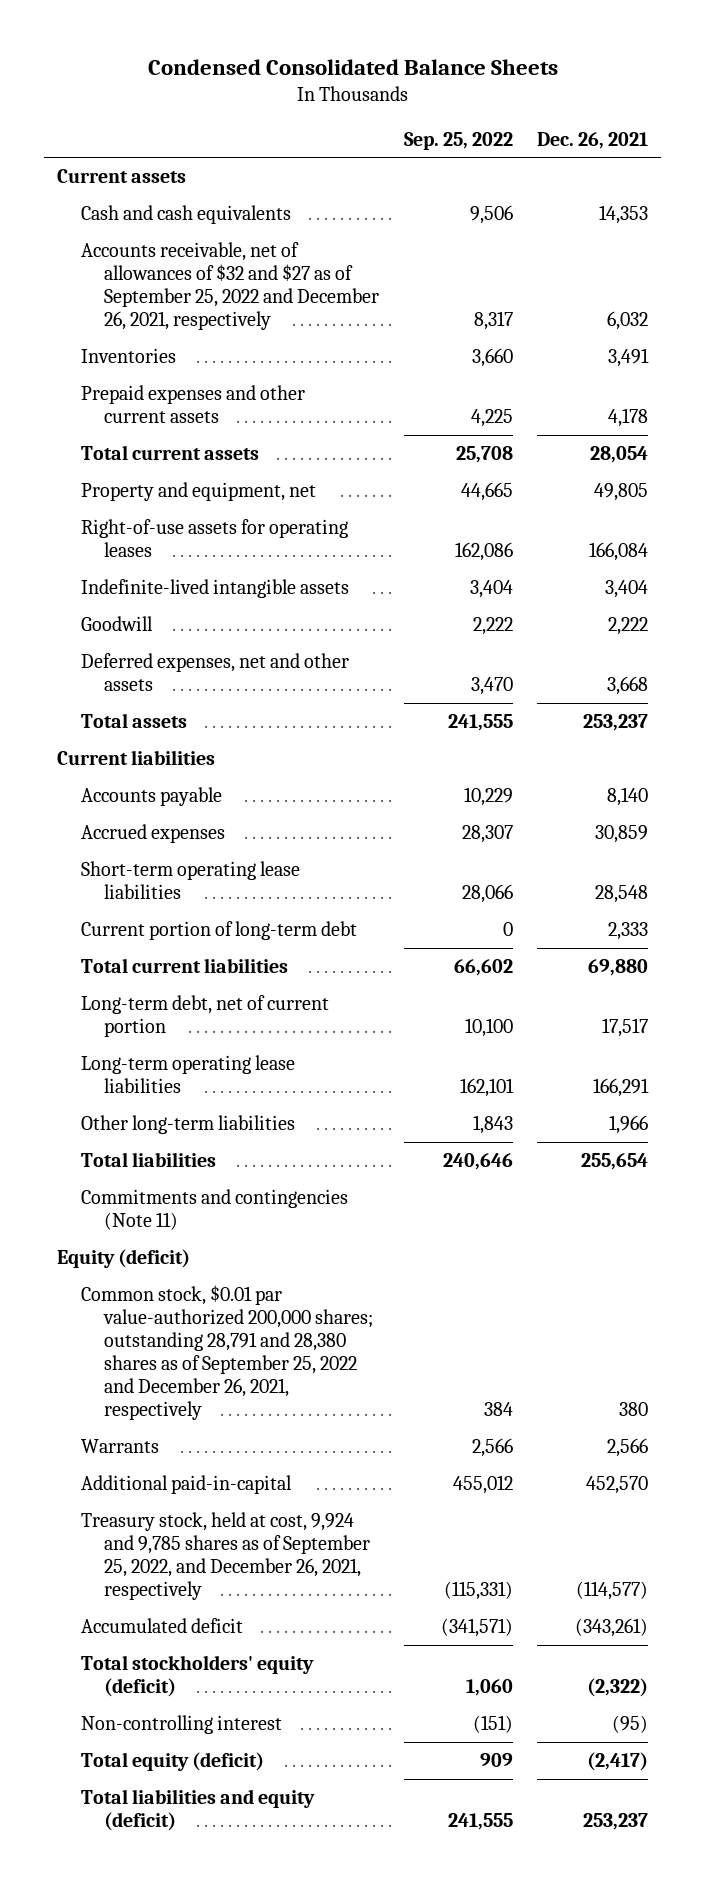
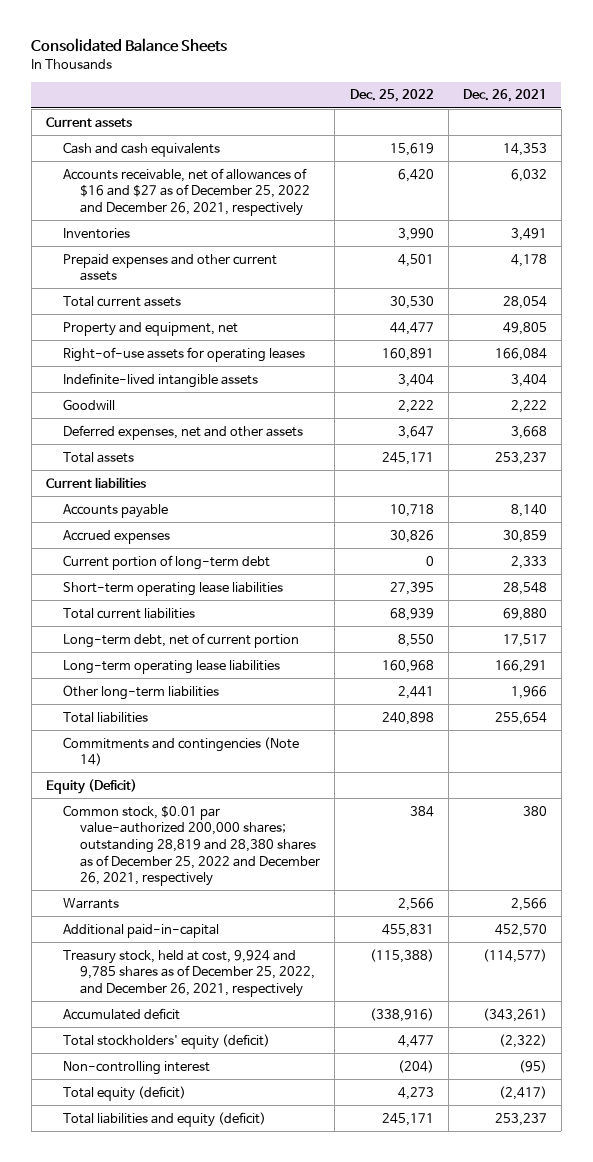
- Condensed Consolidated Balance Sheets
+ Consolidated Balance Sheets
- | Sep. 25, 2022 | Dec. 26, 2021
+ | Dec. 25, 2022 | Dec. 26, 2021
- Accounts receivable, net of allowances of $32 and $27 as of September 25, 2022 and December 26, 2021, respectively | 8,317 | 6,032
+ Accounts receivable, net of allowances of $16 and $27 as of December 25, 2022 and December 26, 2021, respectively | 6,420 | 6,032
moved down: Short-term operating lease liabilities | 27,395 | 28,548
- Commitments and contingencies (Note 11)
- Equity (deficit)
- Common stock, $0.01 par value-authorized 200,000 shares; outstanding 28,791 and 28,380 shares as of September 25, 2022 and December 26, 2021, respectively | 384 | 380
+ Commitments and contingencies (Note 14)
+ Equity (Deficit)
+ Common stock, $0.01 par value-authorized 200,000 shares; outstanding 28,819 and 28,380 shares as of December 25, 2022 and December 26, 2021, respectively | 384 | 380
- Treasury stock, held at cost, 9,924 and 9,785 shares as of September 25, 2022, and December 26, 2021, respectively | (115,331) | (114,577)
+ Treasury stock, held at cost, 9,924 and 9,785 shares as of December 25, 2022, and December 26, 2021, respectively | (115,388) | (114,577)

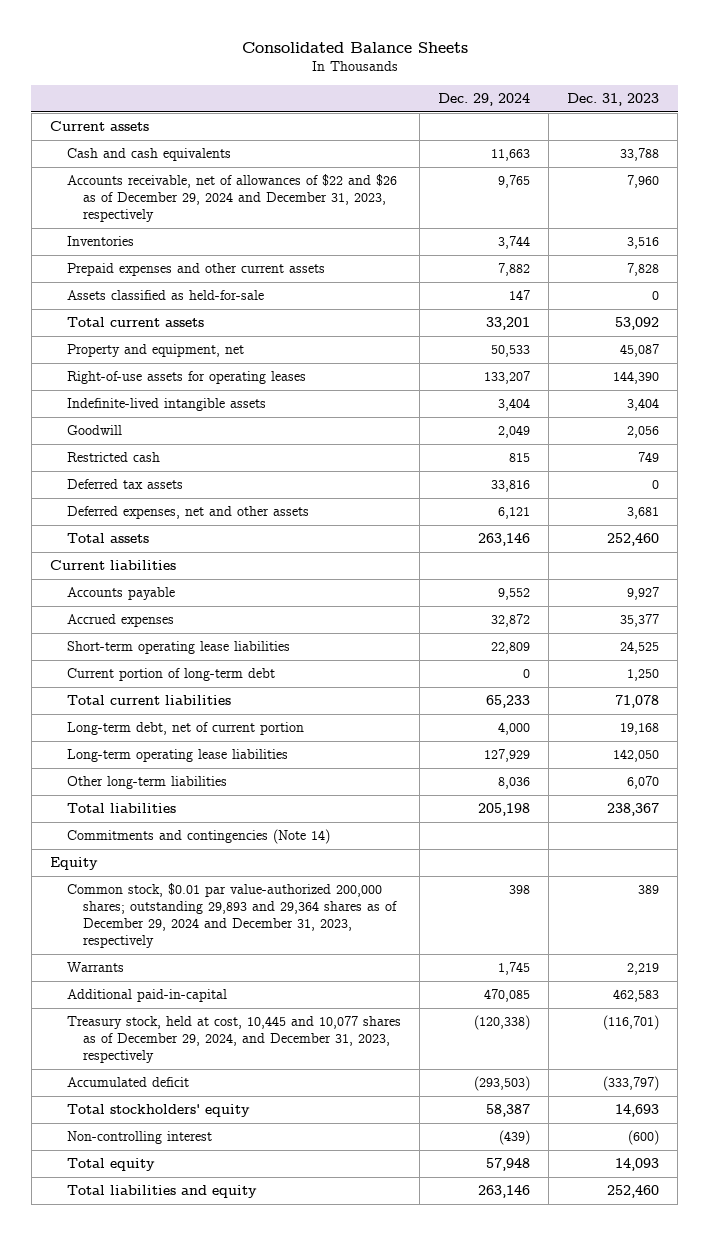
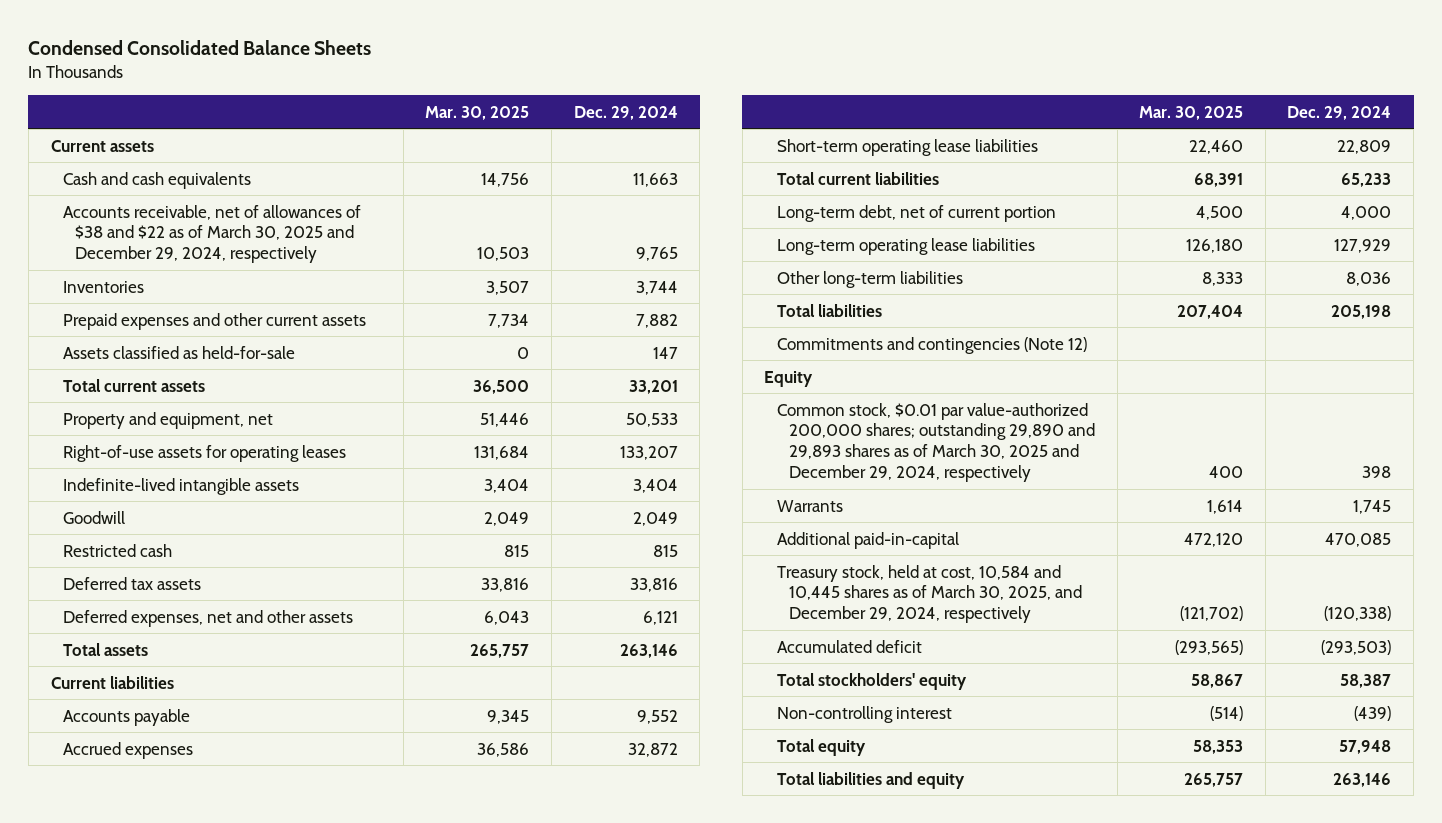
- Consolidated Balance Sheets
+ Condensed Consolidated Balance Sheets
- | Dec. 29, 2024 | Dec. 31, 2023
+ | Mar. 30, 2025 | Dec. 29, 2024
- Accounts receivable, net of allowances of $22 and $26 as of December 29, 2024 and December 31, 2023, respectively | 9,765 | 7,960
+ Accounts receivable, net of allowances of $38 and $22 as of March 30, 2025 and December 29, 2024, respectively | 10,503 | 9,765
- Current portion of long-term debt | 0 | 1,250
- Commitments and contingencies (Note 14)
+ Commitments and contingencies (Note 12)
- Common stock, $0.01 par value-authorized 200,000 shares; outstanding 29,893 and 29,364 shares as of December 29, 2024 and December 31, 2023, respectively | 398 | 389
+ Common stock, $0.01 par value-authorized 200,000 shares; outstanding 29,890 and 29,893 shares as of March 30, 2025 and December 29, 2024, respectively | 400 | 398
- Treasury stock, held at cost, 10,445 and 10,077 shares as of December 29, 2024, and December 31, 2023, respectively | (120,338) | (116,701)
+ Treasury stock, held at cost, 10,584 and 10,445 shares as of March 30, 2025, and December 29, 2024, respectively | (121,702) | (120,338)

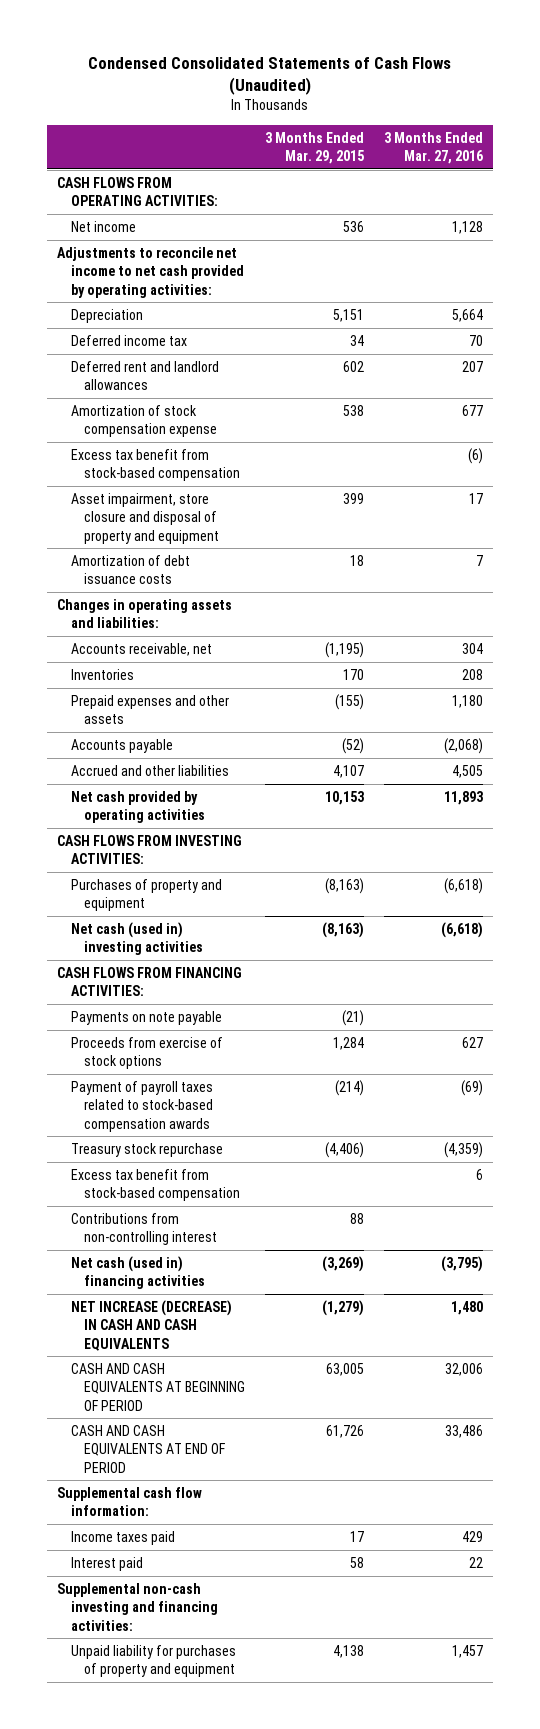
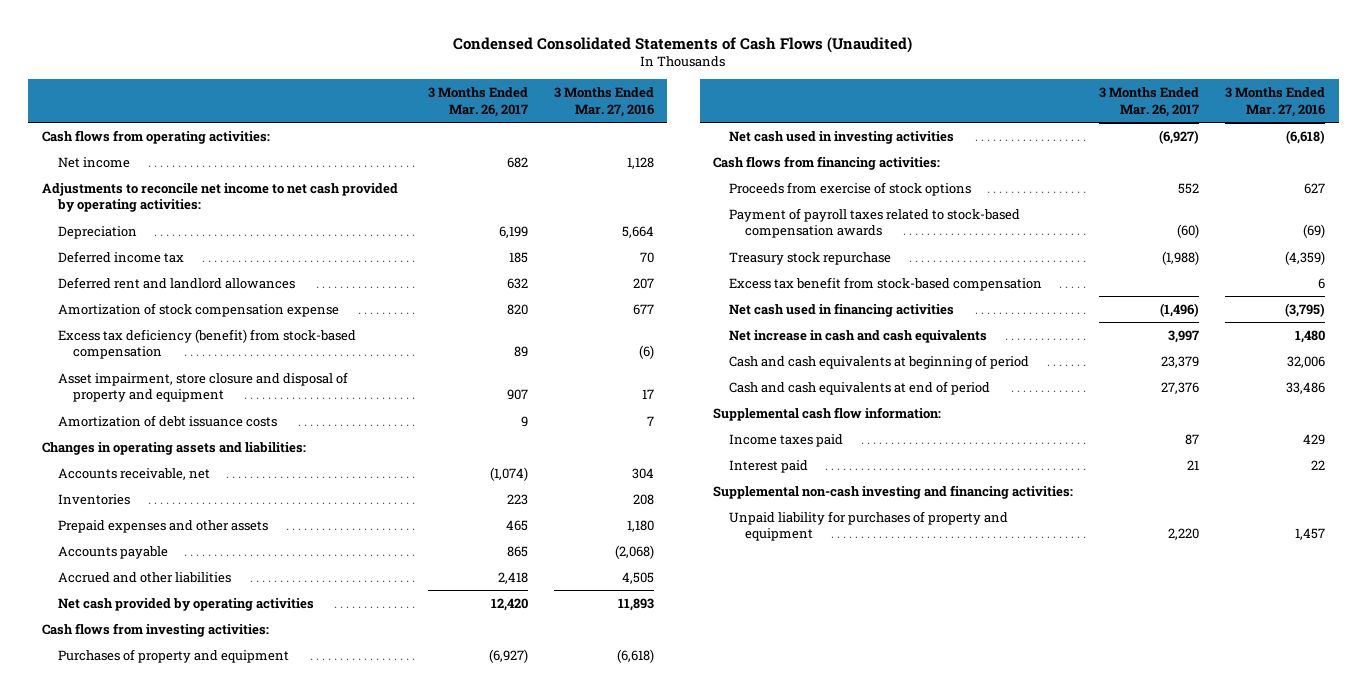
- | 3 Months Ended Mar. 29, 2015 | 3 Months Ended Mar. 27, 2016
+ | 3 Months Ended Mar. 26, 2017 | 3 Months Ended Mar. 27, 2016
- CASH FLOWS FROM OPERATING ACTIVITIES:
+ Cash flows from operating activities:
- Excess tax benefit from stock-based compensation | | (6)
+ Excess tax deficiency (benefit) from stock-based compensation | 89 | (6)
- CASH FLOWS FROM INVESTING ACTIVITIES:
+ Cash flows from investing activities:
- Net cash (used in) investing activities | (8,163) | (6,618)
- CASH FLOWS FROM FINANCING ACTIVITIES:
- Payments on note payable | (21) |
+ Net cash used in investing activities | (6,927) | (6,618)
+ Cash flows from financing activities:
- Contributions from non-controlling interest | 88 |
- Net cash (used in) financing activities | (3,269) | (3,795)
- NET INCREASE (DECREASE) IN CASH AND CASH EQUIVALENTS | (1,279) | 1,480
- CASH AND CASH EQUIVALENTS AT BEGINNING OF PERIOD | 63,005 | 32,006
- CASH AND CASH EQUIVALENTS AT END OF PERIOD | 61,726 | 33,486
+ Net cash used in financing activities | (1,496) | (3,795)
+ Net increase in cash and cash equivalents | 3,997 | 1,480
+ Cash and cash equivalents at beginning of period | 23,379 | 32,006
+ Cash and cash equivalents at end of period | 27,376 | 33,486

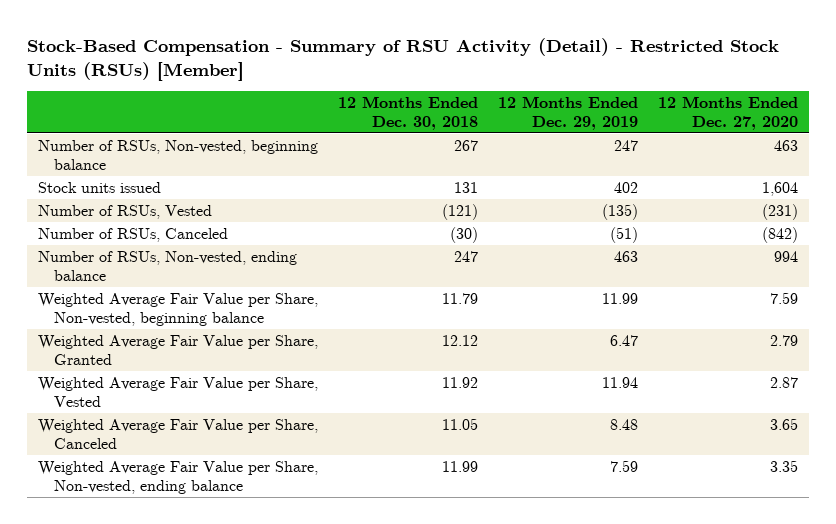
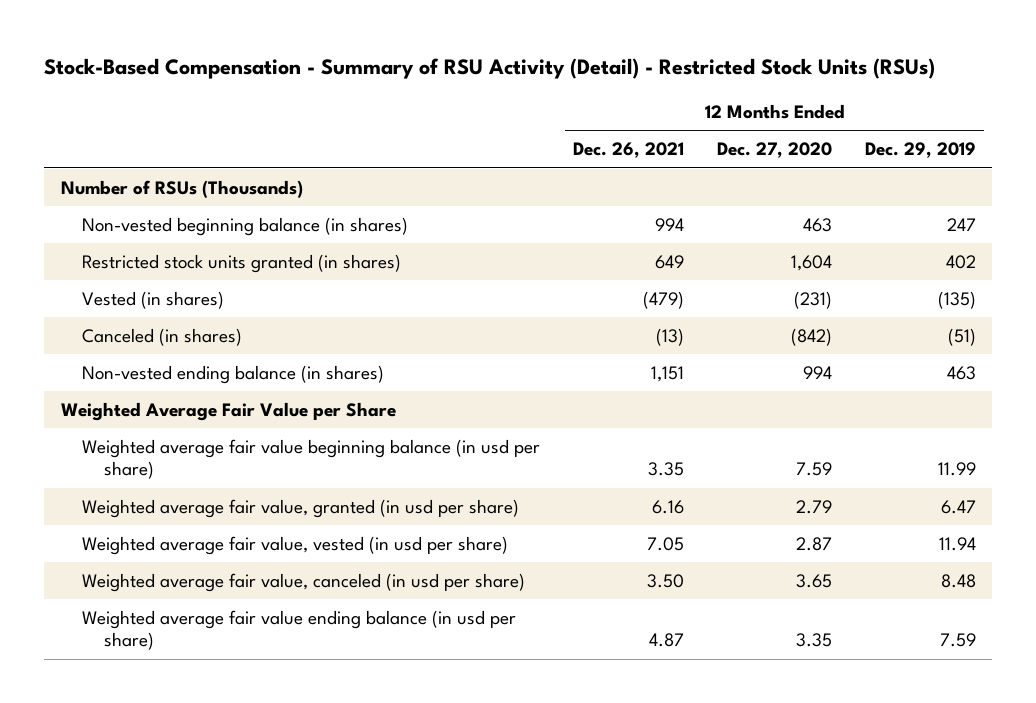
- Stock-Based Compensation - Summary of RSU Activity (Detail) - Restricted Stock Units (RSUs) [Member]
+ Stock-Based Compensation - Summary of RSU Activity (Detail) - Restricted Stock Units (RSUs)
- | 12 Months Ended Dec. 30, 2018 | 12 Months Ended Dec. 29, 2019 | 12 Months Ended Dec. 27, 2020
+ | 12 Months Ended Dec. 26, 2021 | 12 Months Ended Dec. 27, 2020 | 12 Months Ended Dec. 29, 2019
- Number of RSUs, Non-vested, beginning balance | 267 | 247 | 463
- Stock units issued | 131 | 402 | 1,604
- Number of RSUs, Vested | (121) | (135) | (231)
- Number of RSUs, Canceled | (30) | (51) | (842)
- Number of RSUs, Non-vested, ending balance | 247 | 463 | 994
- Weighted Average Fair Value per Share, Non-vested, beginning balance | 11.79 | 11.99 | 7.59
- Weighted Average Fair Value per Share, Granted | 12.12 | 6.47 | 2.79
- Weighted Average Fair Value per Share, Vested | 11.92 | 11.94 | 2.87
- Weighted Average Fair Value per Share, Canceled | 11.05 | 8.48 | 3.65
- Weighted Average Fair Value per Share, Non-vested, ending balance | 11.99 | 7.59 | 3.35
+ Number of RSUs (Thousands)
+ Non-vested beginning balance (in shares) | 994 | 463 | 247
+ Restricted stock units granted (in shares) | 649 | 1,604 | 402
+ Vested (in shares) | (479) | (231) | (135)
+ Canceled (in shares) | (13) | (842) | (51)
+ Non-vested ending balance (in shares) | 1,151 | 994 | 463
+ Weighted Average Fair Value per Share
+ Weighted average fair value beginning balance (in usd per share) | 3.35 | 7.59 | 11.99
+ Weighted average fair value, granted (in usd per share) | 6.16 | 2.79 | 6.47
+ Weighted average fair value, vested (in usd per share) | 7.05 | 2.87 | 11.94
+ Weighted average fair value, canceled (in usd per share) | 3.50 | 3.65 | 8.48
+ Weighted average fair value ending balance (in usd per share) | 4.87 | 3.35 | 7.59

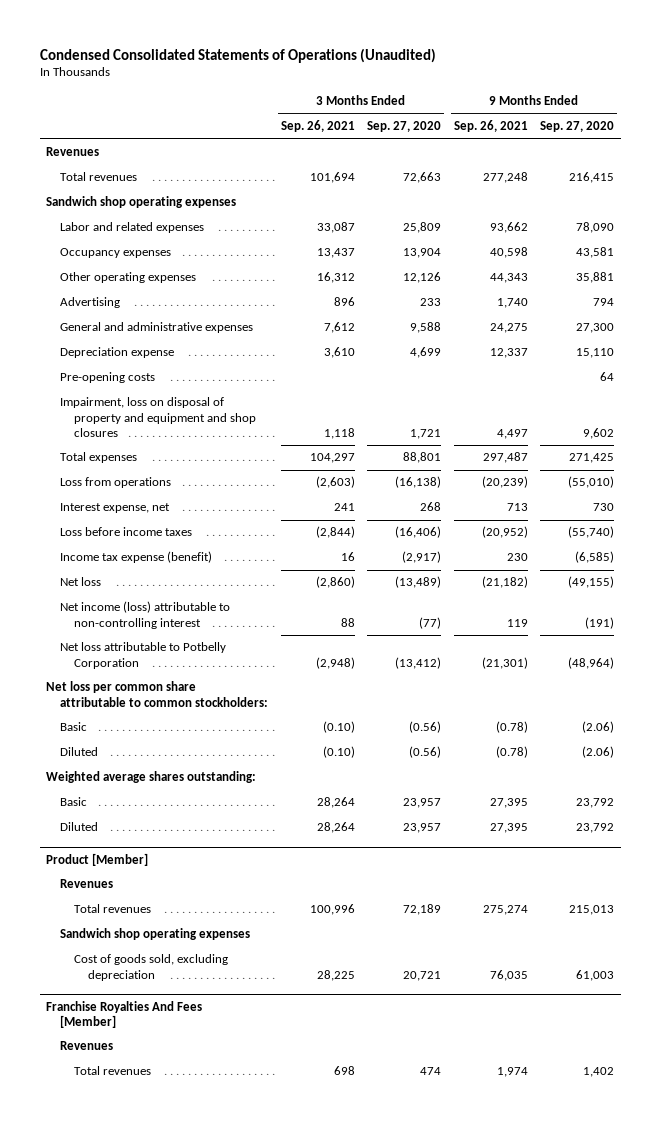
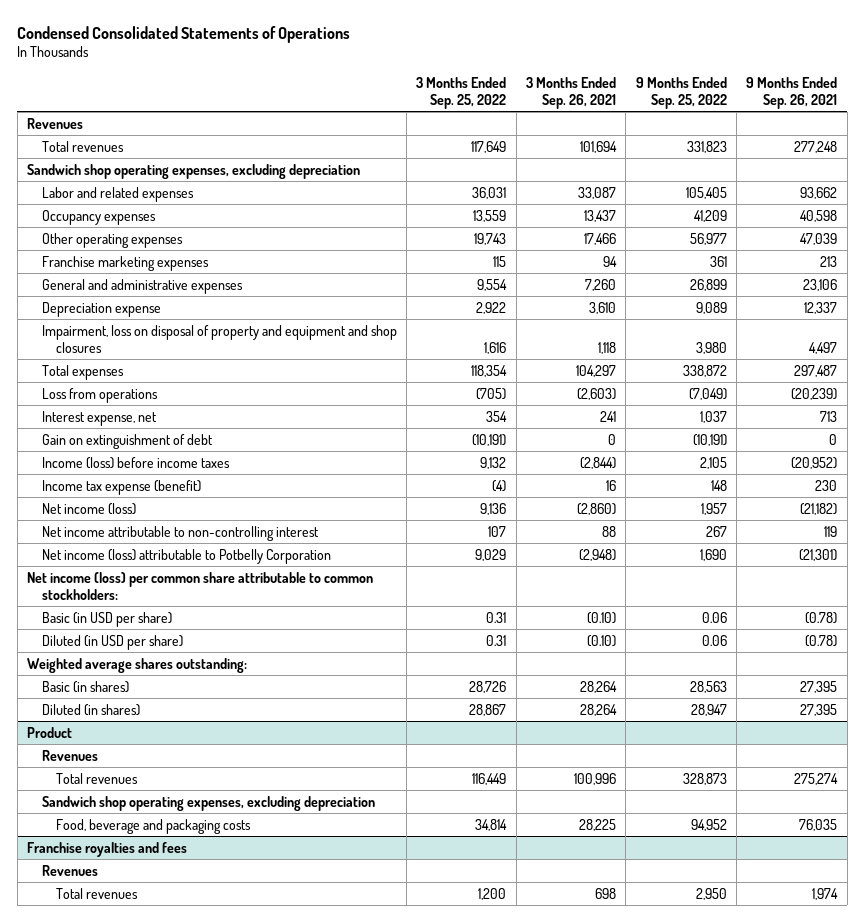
- Condensed Consolidated Statements of Operations (Unaudited)
+ Condensed Consolidated Statements of Operations
- | 3 Months Ended Sep. 26, 2021 | 3 Months Ended Sep. 27, 2020 | 9 Months Ended Sep. 26, 2021 | 9 Months Ended Sep. 27, 2020
+ | 3 Months Ended Sep. 25, 2022 | 3 Months Ended Sep. 26, 2021 | 9 Months Ended Sep. 25, 2022 | 9 Months Ended Sep. 26, 2021
- Sandwich shop operating expenses
+ Sandwich shop operating expenses, excluding depreciation
- Other operating expenses | 16,312 | 12,126 | 44,343 | 35,881
- Advertising | 896 | 233 | 1,740 | 794
- General and administrative expenses | 7,612 | 9,588 | 24,275 | 27,300
+ Other operating expenses | 19,743 | 17,466 | 56,977 | 47,039
+ Franchise marketing expenses | 115 | 94 | 361 | 213
+ General and administrative expenses | 9,554 | 7,260 | 26,899 | 23,106
- Pre-opening costs | | | | 64
- Loss before income taxes | (2,844) | (16,406) | (20,952) | (55,740)
+ Gain on extinguishment of debt | (10,191) | 0 | (10,191) | 0
+ Income (loss) before income taxes | 9,132 | (2,844) | 2,105 | (20,952)
- Net loss | (2,860) | (13,489) | (21,182) | (49,155)
- Net income (loss) attributable to non-controlling interest | 88 | (77) | 119 | (191)
- Net loss attributable to Potbelly Corporation | (2,948) | (13,412) | (21,301) | (48,964)
- Net loss per common share attributable to common stockholders:
- Basic | (0.10) | (0.56) | (0.78) | (2.06)
- Diluted | (0.10) | (0.56) | (0.78) | (2.06)
+ Net income (loss) | 9,136 | (2,860) | 1,957 | (21,182)
+ Net income attributable to non-controlling interest | 107 | 88 | 267 | 119
+ Net income (loss) attributable to Potbelly Corporation | 9,029 | (2,948) | 1,690 | (21,301)
+ Net income (loss) per common share attributable to common stockholders:
+ Basic (in USD per share) | 0.31 | (0.10) | 0.06 | (0.78)
+ Diluted (in USD per share) | 0.31 | (0.10) | 0.06 | (0.78)
- Basic | 28,264 | 23,957 | 27,395 | 23,792
- Diluted | 28,264 | 23,957 | 27,395 | 23,792
- Product [Member]
+ Basic (in shares) | 28,726 | 28,264 | 28,563 | 27,395
+ Diluted (in shares) | 28,867 | 28,264 | 28,947 | 27,395
+ Product
- Sandwich shop operating expenses
- Cost of goods sold, excluding depreciation | 28,225 | 20,721 | 76,035 | 61,003
- Franchise Royalties And Fees [Member]
+ Sandwich shop operating expenses, excluding depreciation
+ Food, beverage and packaging costs | 34,814 | 28,225 | 94,952 | 76,035
+ Franchise royalties and fees

